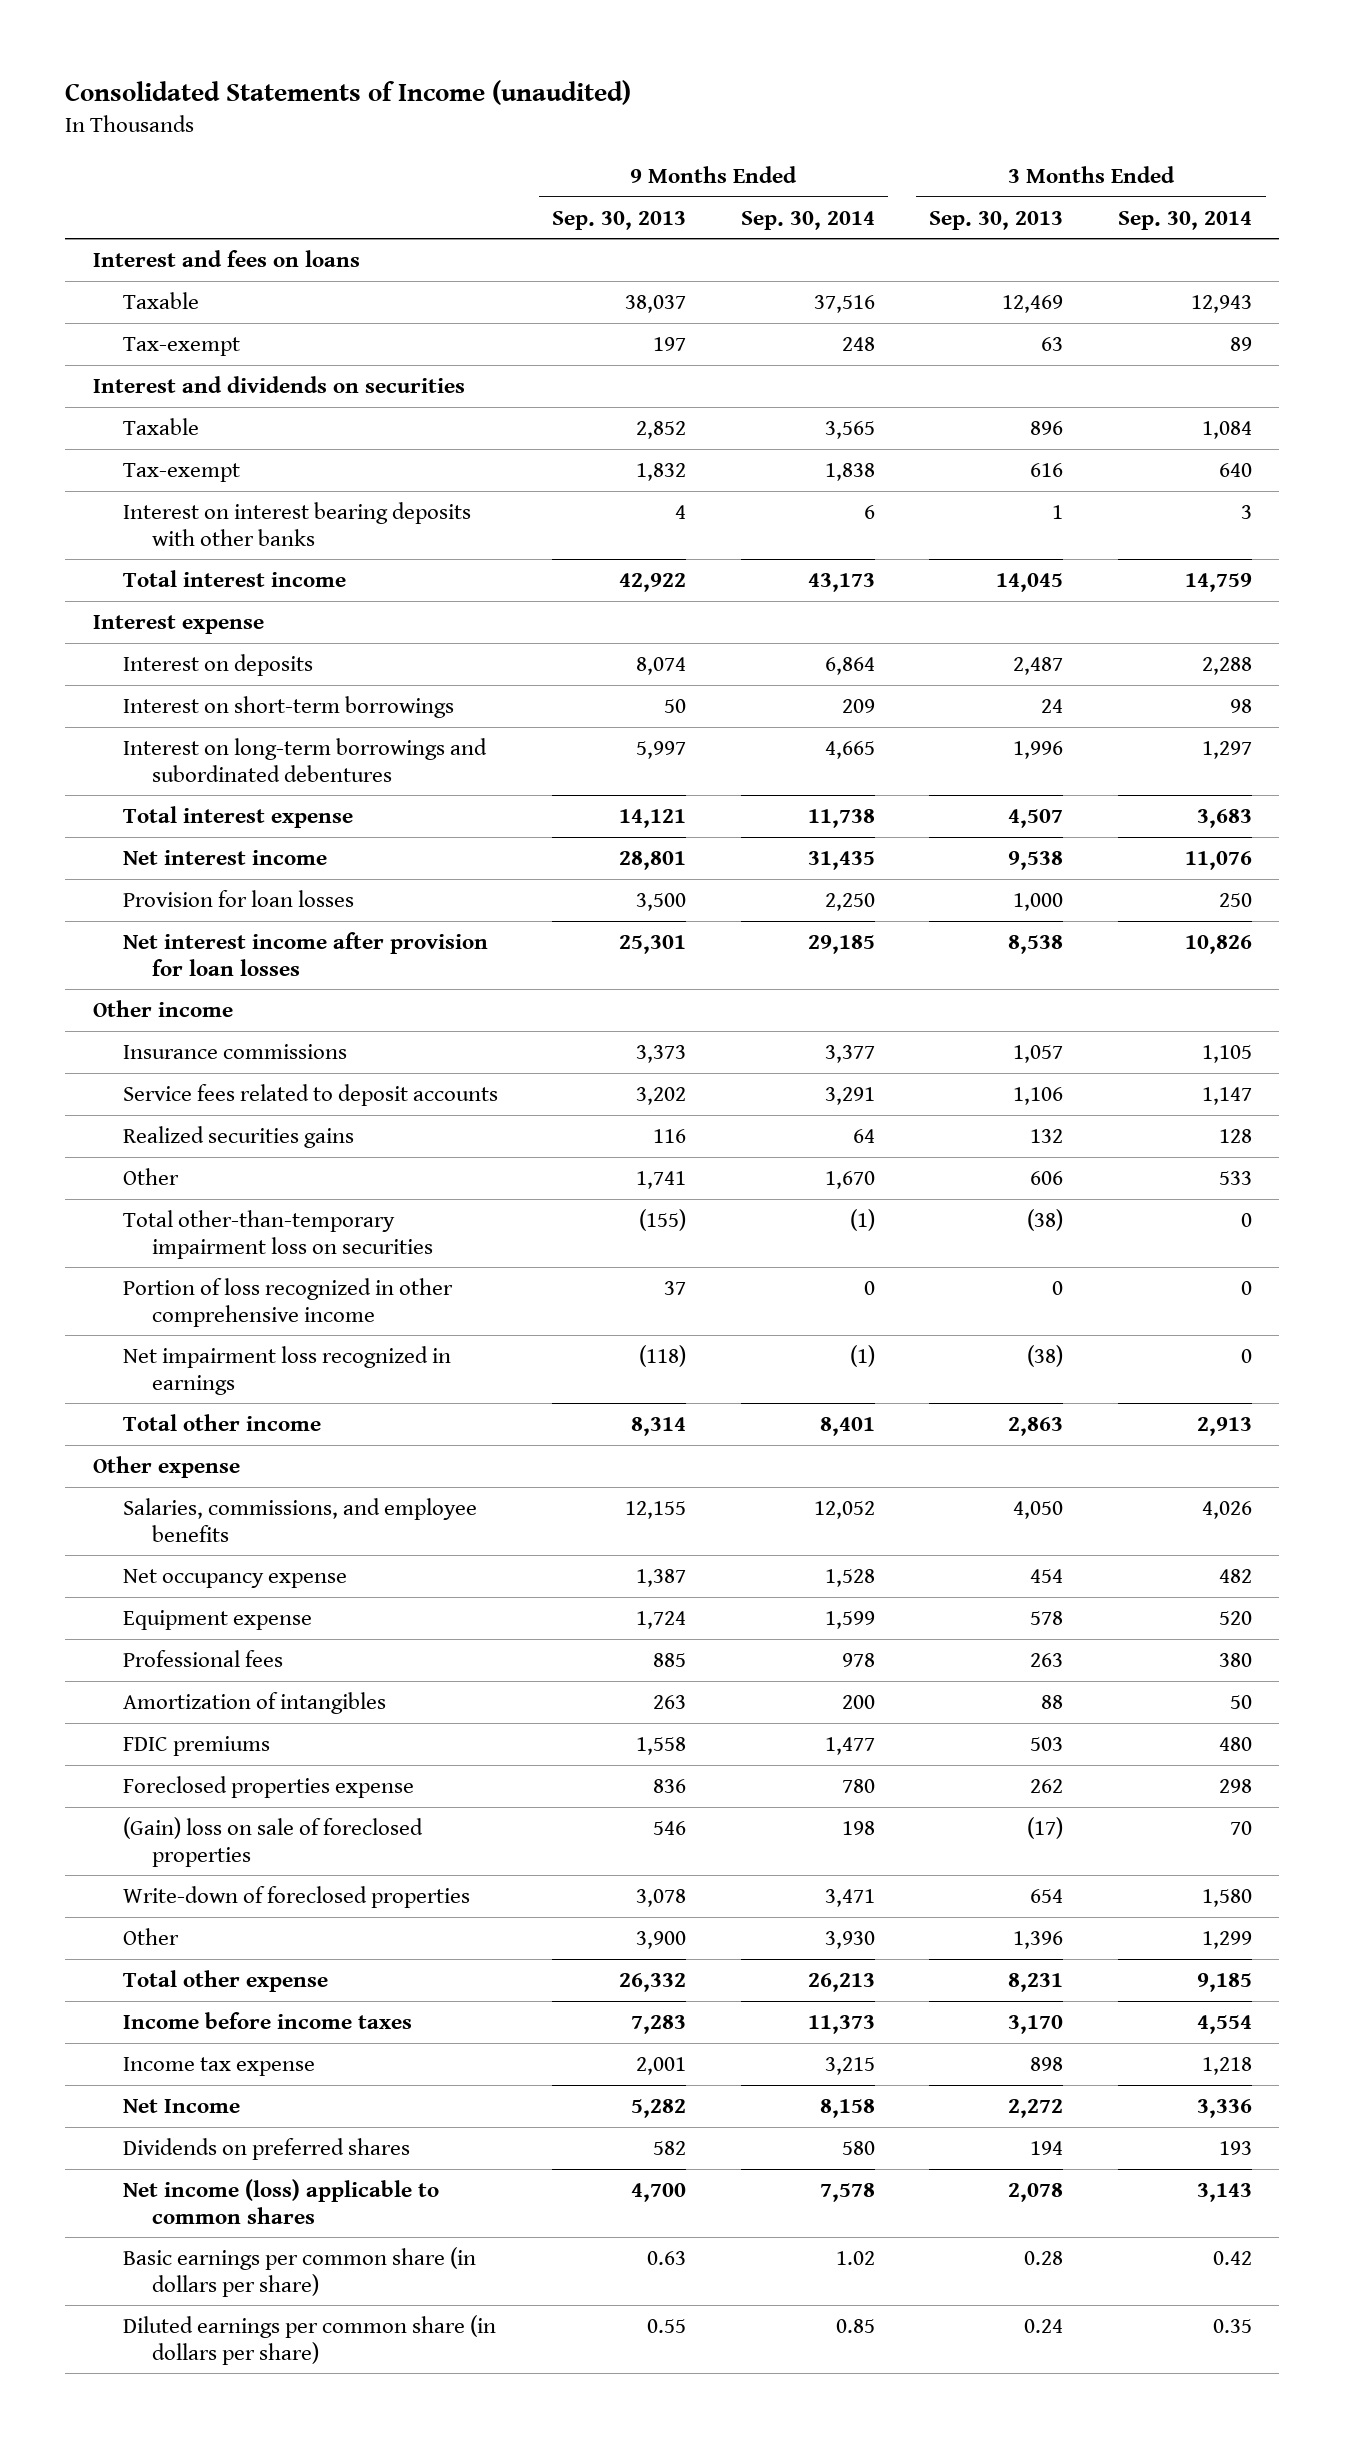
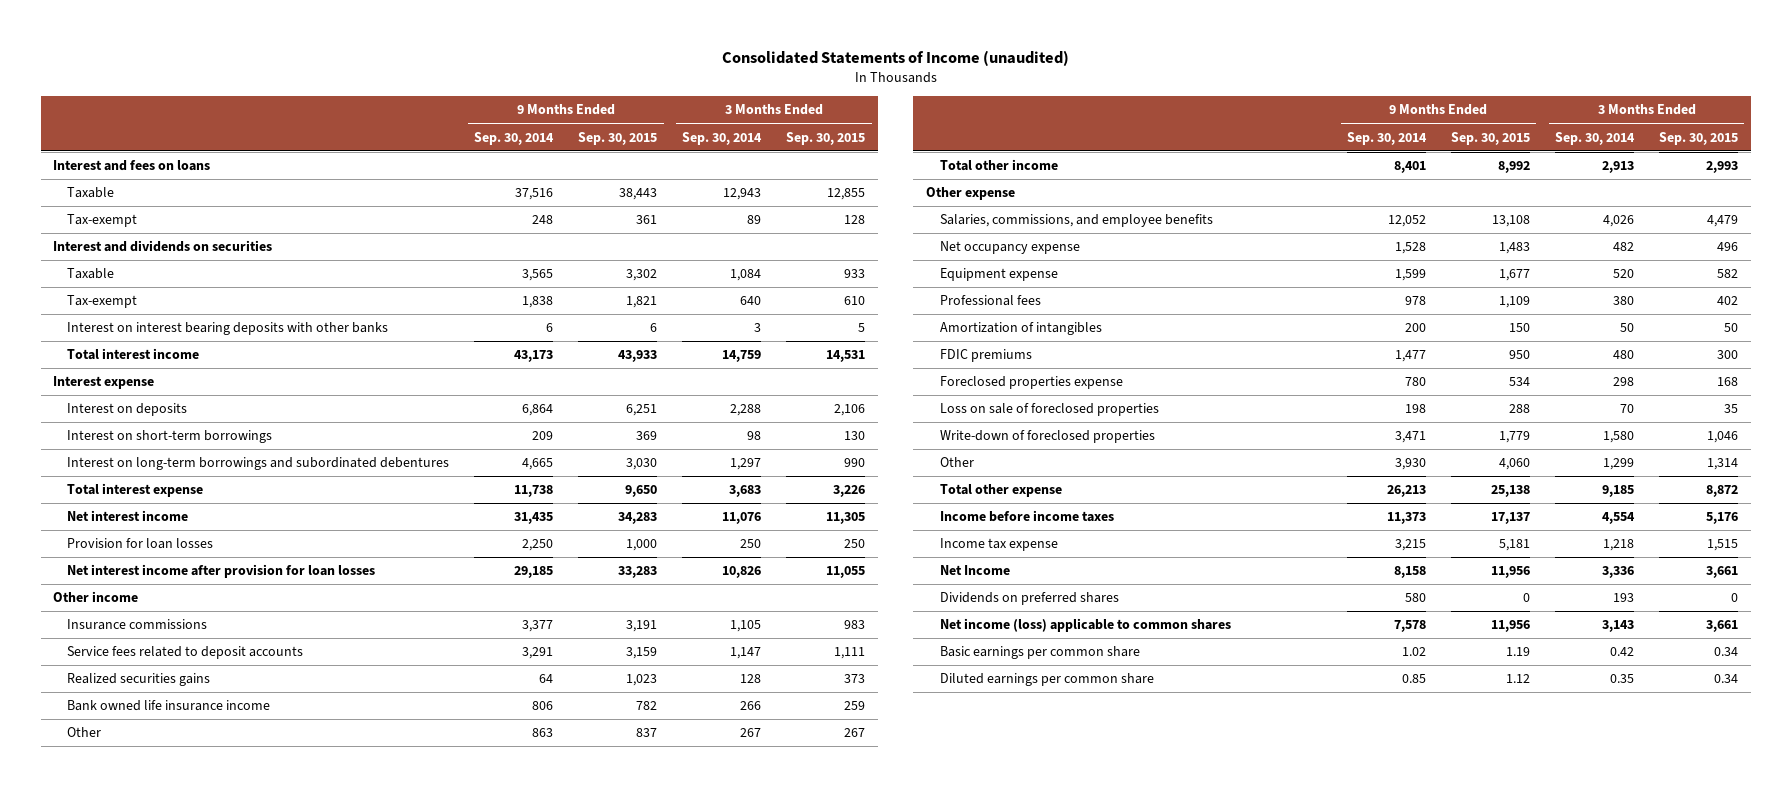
- | 9 Months Ended Sep. 30, 2013 | 9 Months Ended Sep. 30, 2014 | 3 Months Ended Sep. 30, 2013 | 3 Months Ended Sep. 30, 2014
+ | 9 Months Ended Sep. 30, 2014 | 9 Months Ended Sep. 30, 2015 | 3 Months Ended Sep. 30, 2014 | 3 Months Ended Sep. 30, 2015
- Other | 1,741 | 1,670 | 606 | 533
- Total other-than-temporary impairment loss on securities | (155) | (1) | (38) | 0
- Portion of loss recognized in other comprehensive income | 37 | 0 | 0 | 0
- Net impairment loss recognized in earnings | (118) | (1) | (38) | 0
+ Bank owned life insurance income | 806 | 782 | 266 | 259
+ Other | 863 | 837 | 267 | 267
- (Gain) loss on sale of foreclosed properties | 546 | 198 | (17) | 70
+ Loss on sale of foreclosed properties | 198 | 288 | 70 | 35
- Basic earnings per common share (in dollars per share) | 0.63 | 1.02 | 0.28 | 0.42
- Diluted earnings per common share (in dollars per share) | 0.55 | 0.85 | 0.24 | 0.35
+ Basic earnings per common share | 1.02 | 1.19 | 0.42 | 0.34
+ Diluted earnings per common share | 0.85 | 1.12 | 0.35 | 0.34

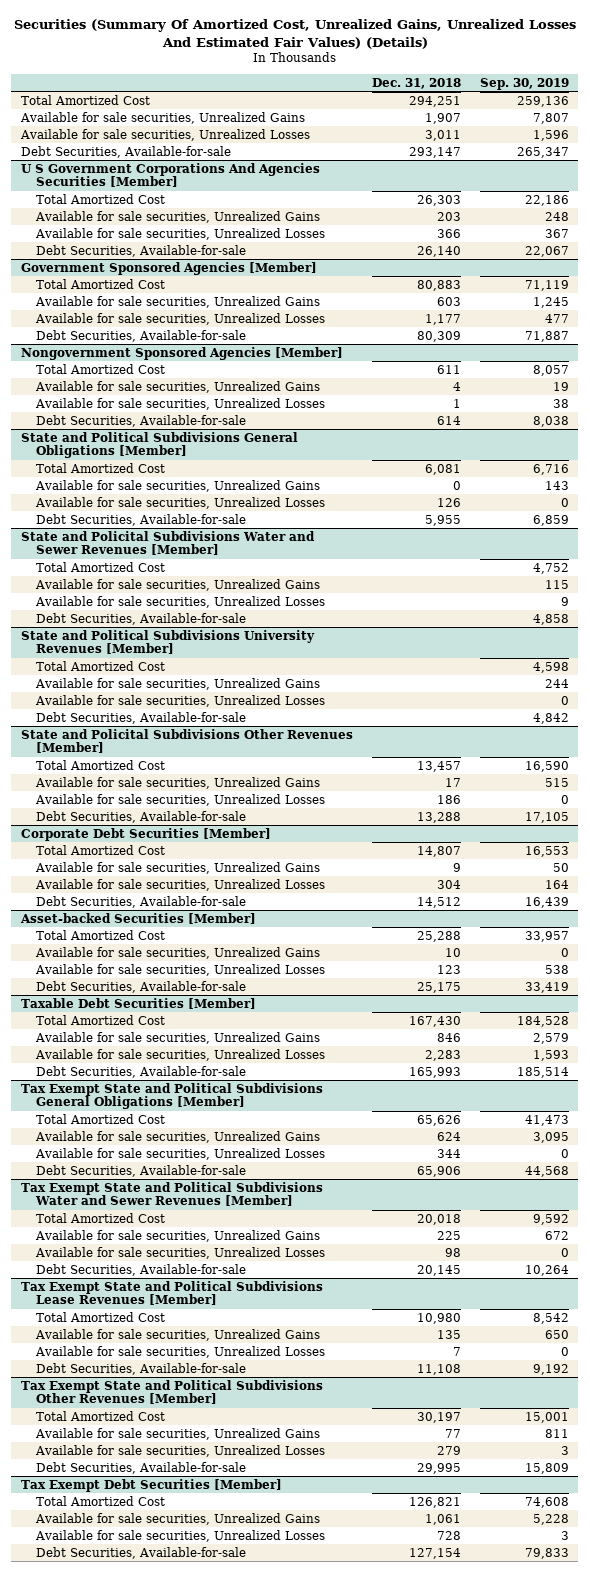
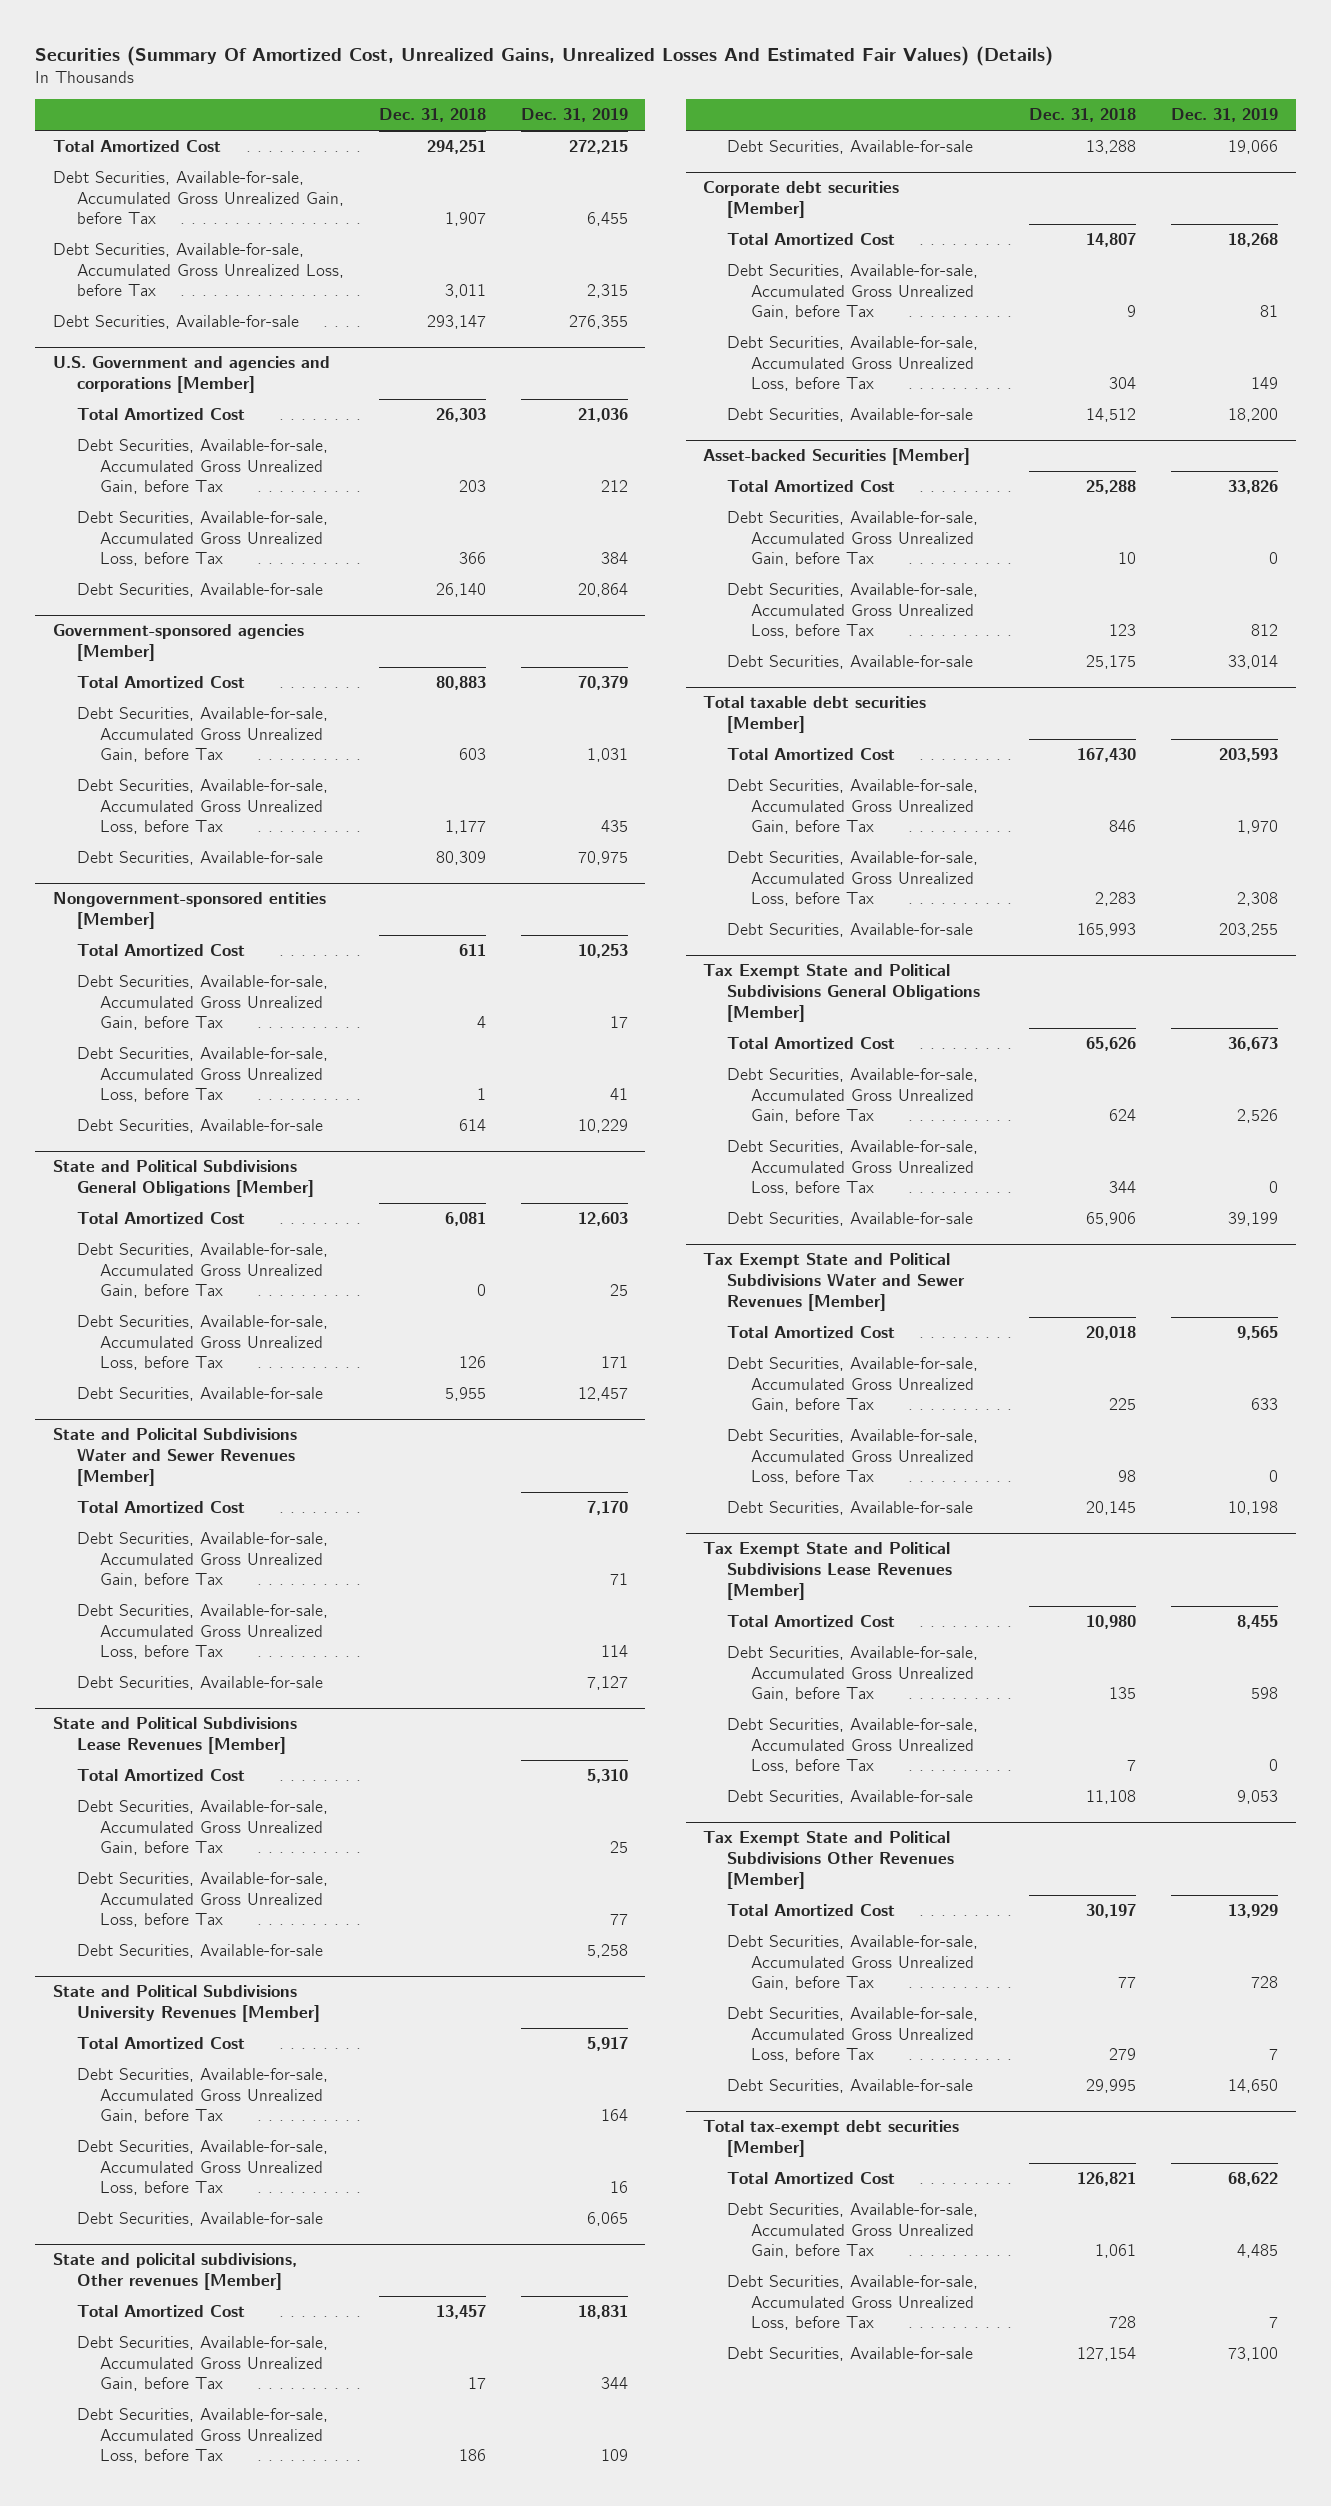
- | Dec. 31, 2018 | Sep. 30, 2019
+ | Dec. 31, 2018 | Dec. 31, 2019
- Available for sale securities, Unrealized Gains | 1,907 | 7,807
- Available for sale securities, Unrealized Losses | 3,011 | 1,596
+ Debt Securities, Available-for-sale, Accumulated Gross Unrealized Gain, before Tax | 1,907 | 6,455
+ Debt Securities, Available-for-sale, Accumulated Gross Unrealized Loss, before Tax | 3,011 | 2,315
- U S Government Corporations And Agencies Securities [Member]
+ U.S. Government and agencies and corporations [Member]
- Available for sale securities, Unrealized Gains | 203 | 248
- Available for sale securities, Unrealized Losses | 366 | 367
+ Debt Securities, Available-for-sale, Accumulated Gross Unrealized Gain, before Tax | 203 | 212
+ Debt Securities, Available-for-sale, Accumulated Gross Unrealized Loss, before Tax | 366 | 384
- Government Sponsored Agencies [Member]
+ Government-sponsored agencies [Member]
- Available for sale securities, Unrealized Gains | 603 | 1,245
- Available for sale securities, Unrealized Losses | 1,177 | 477
+ Debt Securities, Available-for-sale, Accumulated Gross Unrealized Gain, before Tax | 603 | 1,031
+ Debt Securities, Available-for-sale, Accumulated Gross Unrealized Loss, before Tax | 1,177 | 435
- Nongovernment Sponsored Agencies [Member]
+ Nongovernment-sponsored entities [Member]
- Available for sale securities, Unrealized Gains | 4 | 19
- Available for sale securities, Unrealized Losses | 1 | 38
+ Debt Securities, Available-for-sale, Accumulated Gross Unrealized Gain, before Tax | 4 | 17
+ Debt Securities, Available-for-sale, Accumulated Gross Unrealized Loss, before Tax | 1 | 41
@ State and Political Subdivisions General Obligations [Member]
- Available for sale securities, Unrealized Gains | 0 | 143
- Available for sale securities, Unrealized Losses | 126 | 0
+ Debt Securities, Available-for-sale, Accumulated Gross Unrealized Gain, before Tax | 0 | 25
+ Debt Securities, Available-for-sale, Accumulated Gross Unrealized Loss, before Tax | 126 | 171
@ State and Policital Subdivisions Water and Sewer Revenues [Member]
- Available for sale securities, Unrealized Gains | | 115
- Available for sale securities, Unrealized Losses | | 9
+ Debt Securities, Available-for-sale, Accumulated Gross Unrealized Gain, before Tax | | 71
+ Debt Securities, Available-for-sale, Accumulated Gross Unrealized Loss, before Tax | | 114
+ State and Political Subdivisions Lease Revenues [Member]
+ Total Amortized Cost | | 5,310
+ Debt Securities, Available-for-sale, Accumulated Gross Unrealized Gain, before Tax | | 25
+ Debt Securities, Available-for-sale, Accumulated Gross Unrealized Loss, before Tax | | 77
+ Debt Securities, Available-for-sale | | 5,258
@ State and Political Subdivisions University Revenues [Member]
- Available for sale securities, Unrealized Gains | | 244
- Available for sale securities, Unrealized Losses | | 0
+ Debt Securities, Available-for-sale, Accumulated Gross Unrealized Gain, before Tax | | 164
+ Debt Securities, Available-for-sale, Accumulated Gross Unrealized Loss, before Tax | | 16
- State and Policital Subdivisions Other Revenues [Member]
+ State and policital subdivisions, Other revenues [Member]
- Available for sale securities, Unrealized Gains | 17 | 515
- Available for sale securities, Unrealized Losses | 186 | 0
+ Debt Securities, Available-for-sale, Accumulated Gross Unrealized Gain, before Tax | 17 | 344
+ Debt Securities, Available-for-sale, Accumulated Gross Unrealized Loss, before Tax | 186 | 109
- Corporate Debt Securities [Member]
+ Corporate debt securities [Member]
- Available for sale securities, Unrealized Gains | 9 | 50
- Available for sale securities, Unrealized Losses | 304 | 164
+ Debt Securities, Available-for-sale, Accumulated Gross Unrealized Gain, before Tax | 9 | 81
+ Debt Securities, Available-for-sale, Accumulated Gross Unrealized Loss, before Tax | 304 | 149
@ Asset-backed Securities [Member]
- Available for sale securities, Unrealized Gains | 10 | 0
- Available for sale securities, Unrealized Losses | 123 | 538
+ Debt Securities, Available-for-sale, Accumulated Gross Unrealized Gain, before Tax | 10 | 0
+ Debt Securities, Available-for-sale, Accumulated Gross Unrealized Loss, before Tax | 123 | 812
- Taxable Debt Securities [Member]
+ Total taxable debt securities [Member]
- Available for sale securities, Unrealized Gains | 846 | 2,579
- Available for sale securities, Unrealized Losses | 2,283 | 1,593
+ Debt Securities, Available-for-sale, Accumulated Gross Unrealized Gain, before Tax | 846 | 1,970
+ Debt Securities, Available-for-sale, Accumulated Gross Unrealized Loss, before Tax | 2,283 | 2,308
@ Tax Exempt State and Political Subdivisions General Obligations [Member]
- Available for sale securities, Unrealized Gains | 624 | 3,095
- Available for sale securities, Unrealized Losses | 344 | 0
+ Debt Securities, Available-for-sale, Accumulated Gross Unrealized Gain, before Tax | 624 | 2,526
+ Debt Securities, Available-for-sale, Accumulated Gross Unrealized Loss, before Tax | 344 | 0
@ Tax Exempt State and Political Subdivisions Water and Sewer Revenues [Member]
- Available for sale securities, Unrealized Gains | 225 | 672
- Available for sale securities, Unrealized Losses | 98 | 0
+ Debt Securities, Available-for-sale, Accumulated Gross Unrealized Gain, before Tax | 225 | 633
+ Debt Securities, Available-for-sale, Accumulated Gross Unrealized Loss, before Tax | 98 | 0
@ Tax Exempt State and Political Subdivisions Lease Revenues [Member]
- Available for sale securities, Unrealized Gains | 135 | 650
- Available for sale securities, Unrealized Losses | 7 | 0
+ Debt Securities, Available-for-sale, Accumulated Gross Unrealized Gain, before Tax | 135 | 598
+ Debt Securities, Available-for-sale, Accumulated Gross Unrealized Loss, before Tax | 7 | 0
@ Tax Exempt State and Political Subdivisions Other Revenues [Member]
- Available for sale securities, Unrealized Gains | 77 | 811
- Available for sale securities, Unrealized Losses | 279 | 3
+ Debt Securities, Available-for-sale, Accumulated Gross Unrealized Gain, before Tax | 77 | 728
+ Debt Securities, Available-for-sale, Accumulated Gross Unrealized Loss, before Tax | 279 | 7
- Tax Exempt Debt Securities [Member]
+ Total tax-exempt debt securities [Member]
- Available for sale securities, Unrealized Gains | 1,061 | 5,228
- Available for sale securities, Unrealized Losses | 728 | 3
+ Debt Securities, Available-for-sale, Accumulated Gross Unrealized Gain, before Tax | 1,061 | 4,485
+ Debt Securities, Available-for-sale, Accumulated Gross Unrealized Loss, before Tax | 728 | 7

